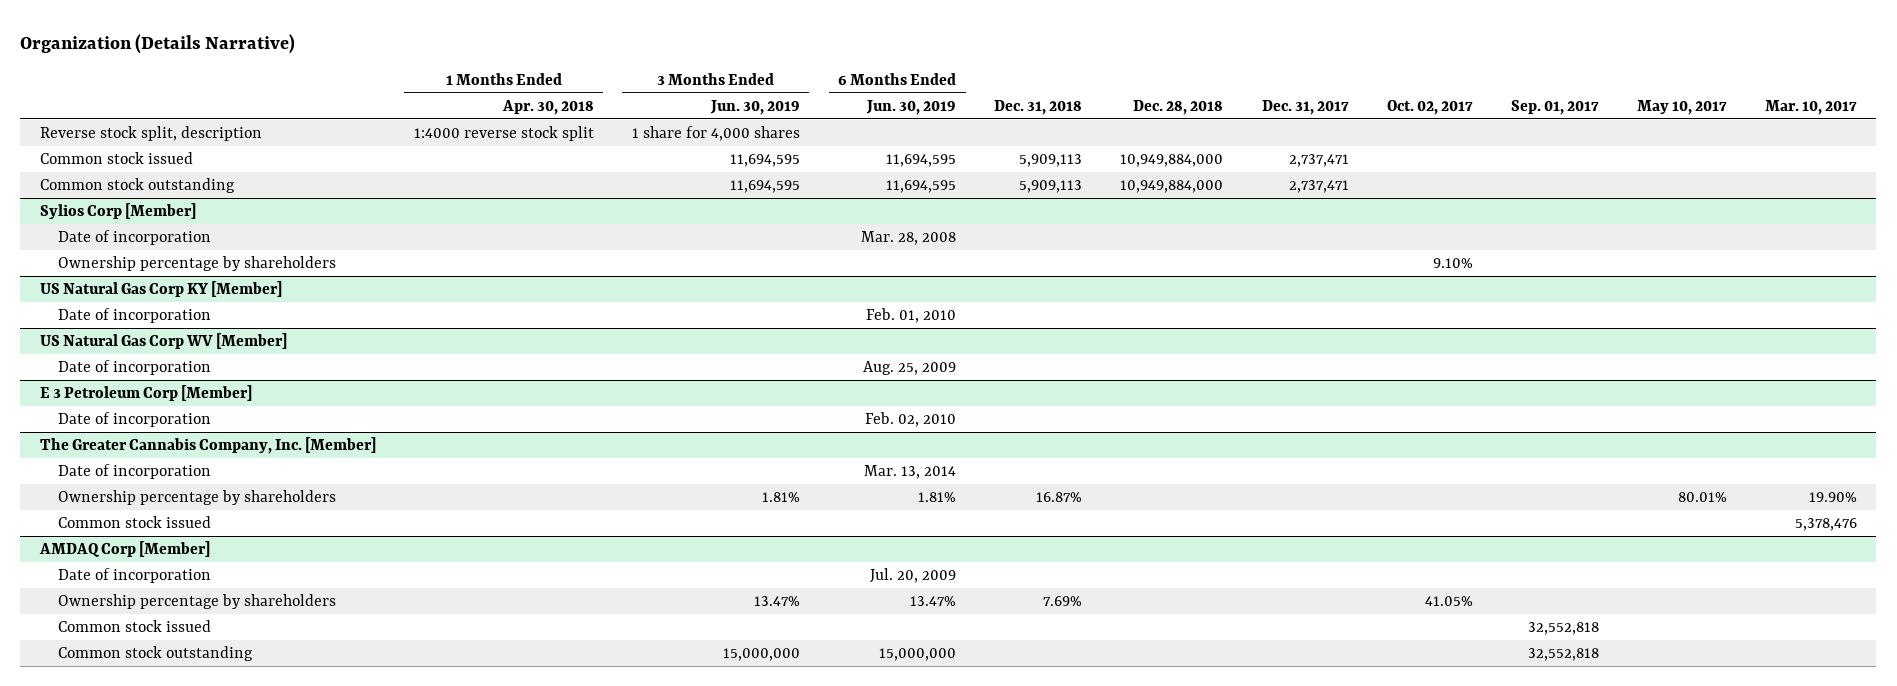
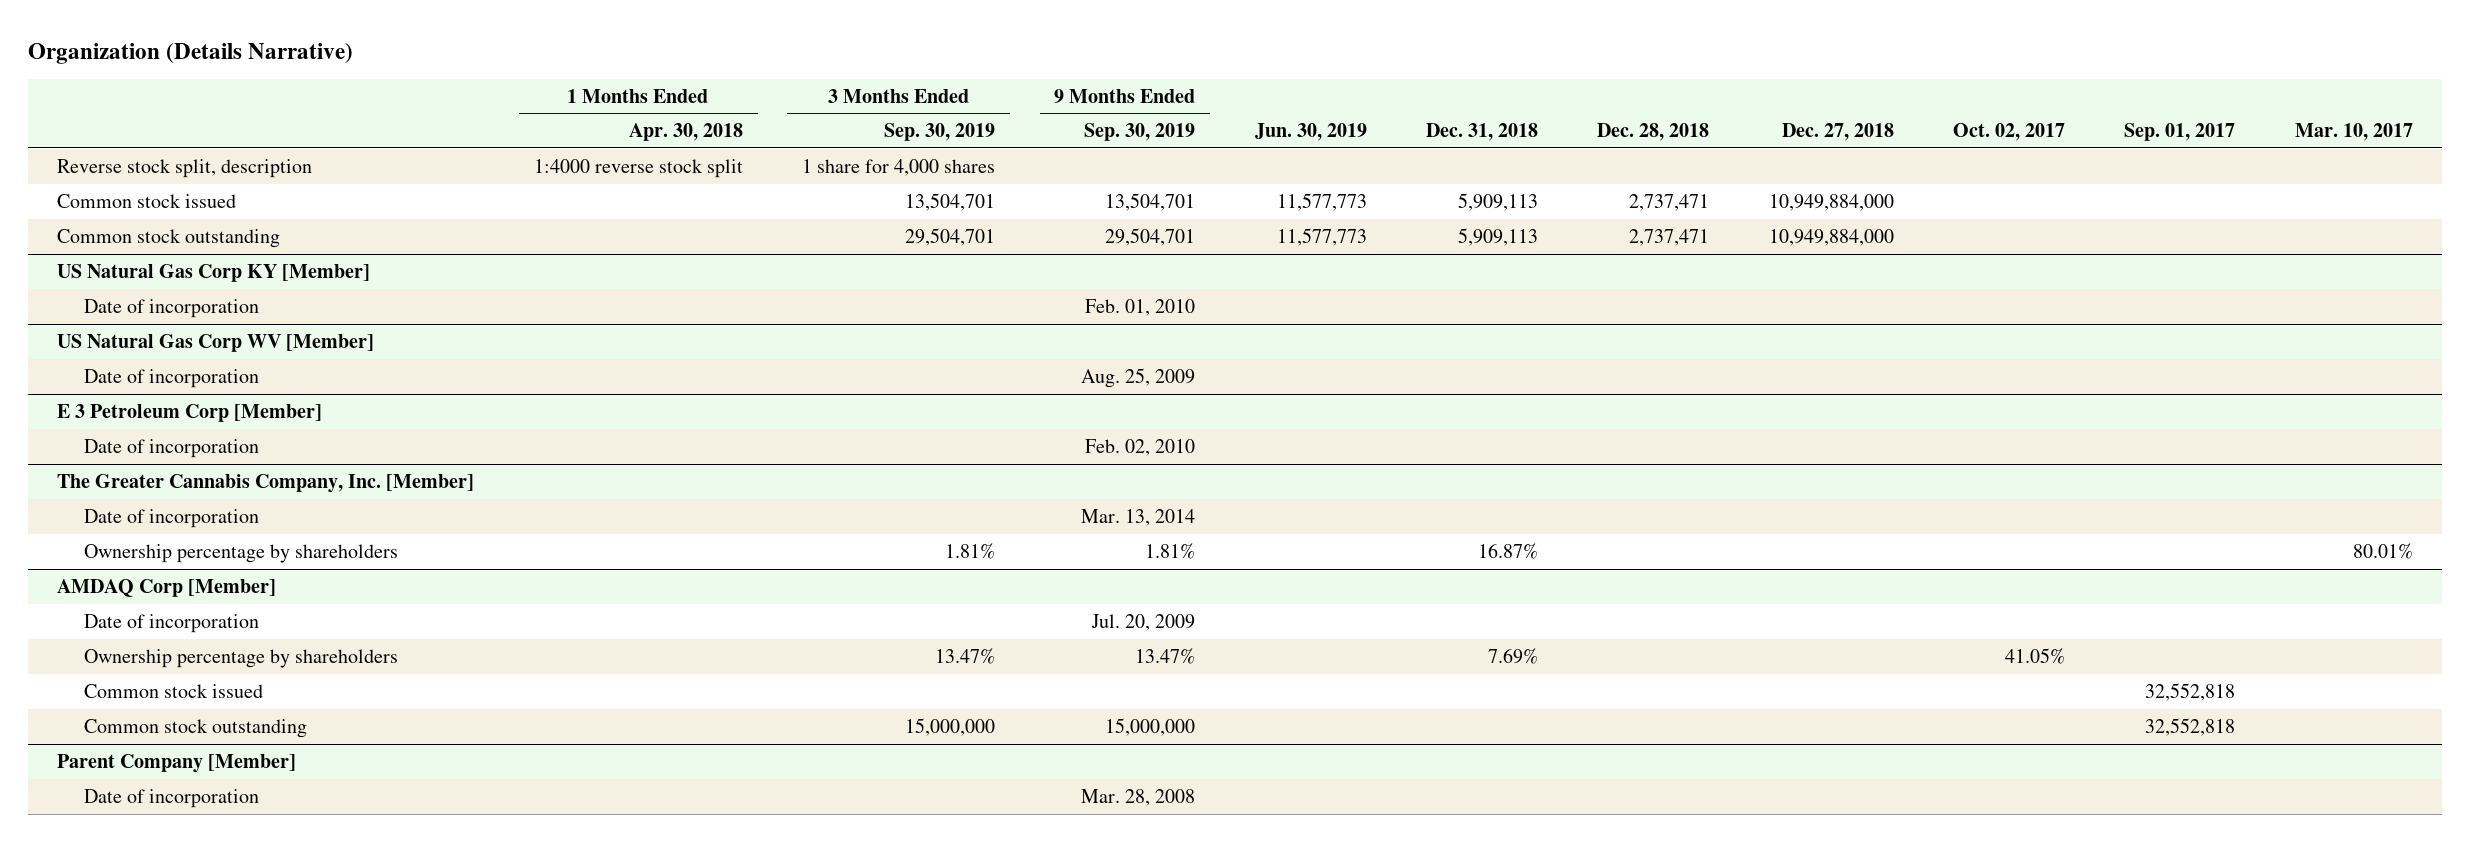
- | 1 Months Ended Apr. 30, 2018 | 3 Months Ended Jun. 30, 2019 | 6 Months Ended Jun. 30, 2019 | Dec. 31, 2018 | Dec. 28, 2018 | Dec. 31, 2017 | Oct. 02, 2017 | Sep. 01, 2017 | May 10, 2017 | Mar. 10, 2017
+ | 1 Months Ended Apr. 30, 2018 | 3 Months Ended Sep. 30, 2019 | 9 Months Ended Sep. 30, 2019 | Jun. 30, 2019 | Dec. 31, 2018 | Dec. 28, 2018 | Dec. 27, 2018 | Oct. 02, 2017 | Sep. 01, 2017 | Mar. 10, 2017
- Common stock issued | | 11,694,595 | 11,694,595 | 5,909,113 | 10,949,884,000 | 2,737,471 | | | |
- Common stock outstanding | | 11,694,595 | 11,694,595 | 5,909,113 | 10,949,884,000 | 2,737,471 | | | |
- Sylios Corp [Member]
- Date of incorporation | | | Mar. 28, 2008 | | | | | | |
- Ownership percentage by shareholders | | | | | | | 9.10% | | |
+ Common stock issued | | 13,504,701 | 13,504,701 | 11,577,773 | 5,909,113 | 2,737,471 | 10,949,884,000 | | |
+ Common stock outstanding | | 29,504,701 | 29,504,701 | 11,577,773 | 5,909,113 | 2,737,471 | 10,949,884,000 | | |
@ The Greater Cannabis Company, Inc. [Member]
- Ownership percentage by shareholders | | 1.81% | 1.81% | 16.87% | | | | | 80.01% | 19.90%
- Common stock issued | | | | | | | | | | 5,378,476
+ Ownership percentage by shareholders | | 1.81% | 1.81% | | 16.87% | | | | | 80.01%
+ Parent Company [Member]
+ Date of incorporation | | | Mar. 28, 2008 | | | | | | |

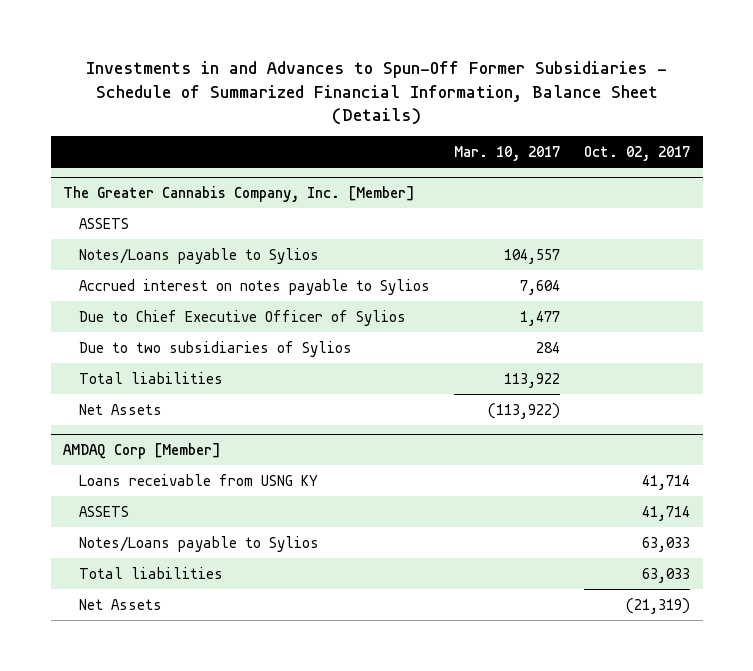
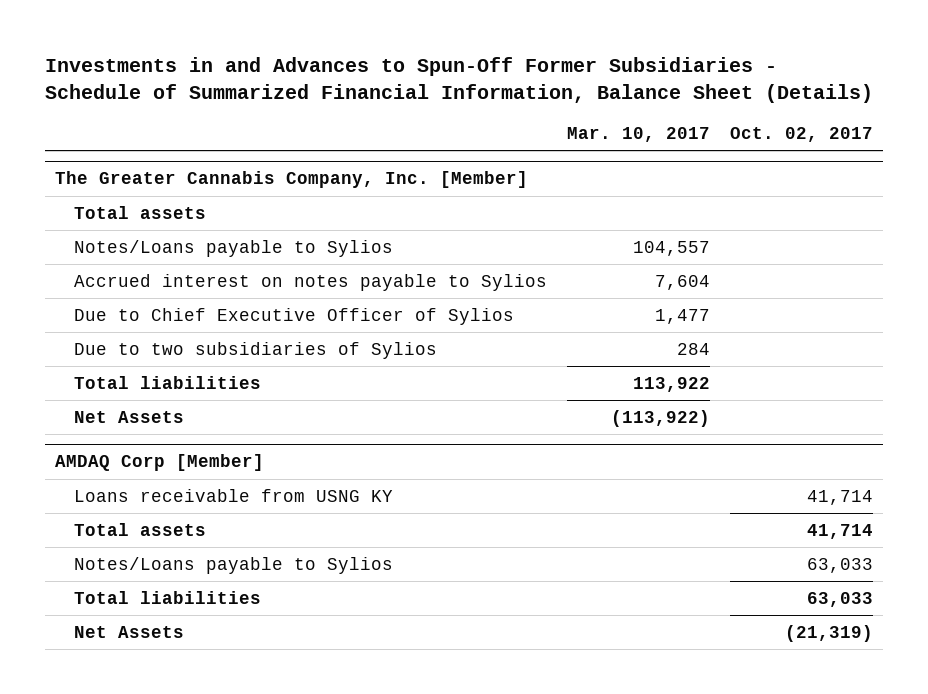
@ The Greater Cannabis Company, Inc. [Member]
- ASSETS
+ Total assets
@ AMDAQ Corp [Member]
- ASSETS | | 41,714
+ Total assets | | 41,714

